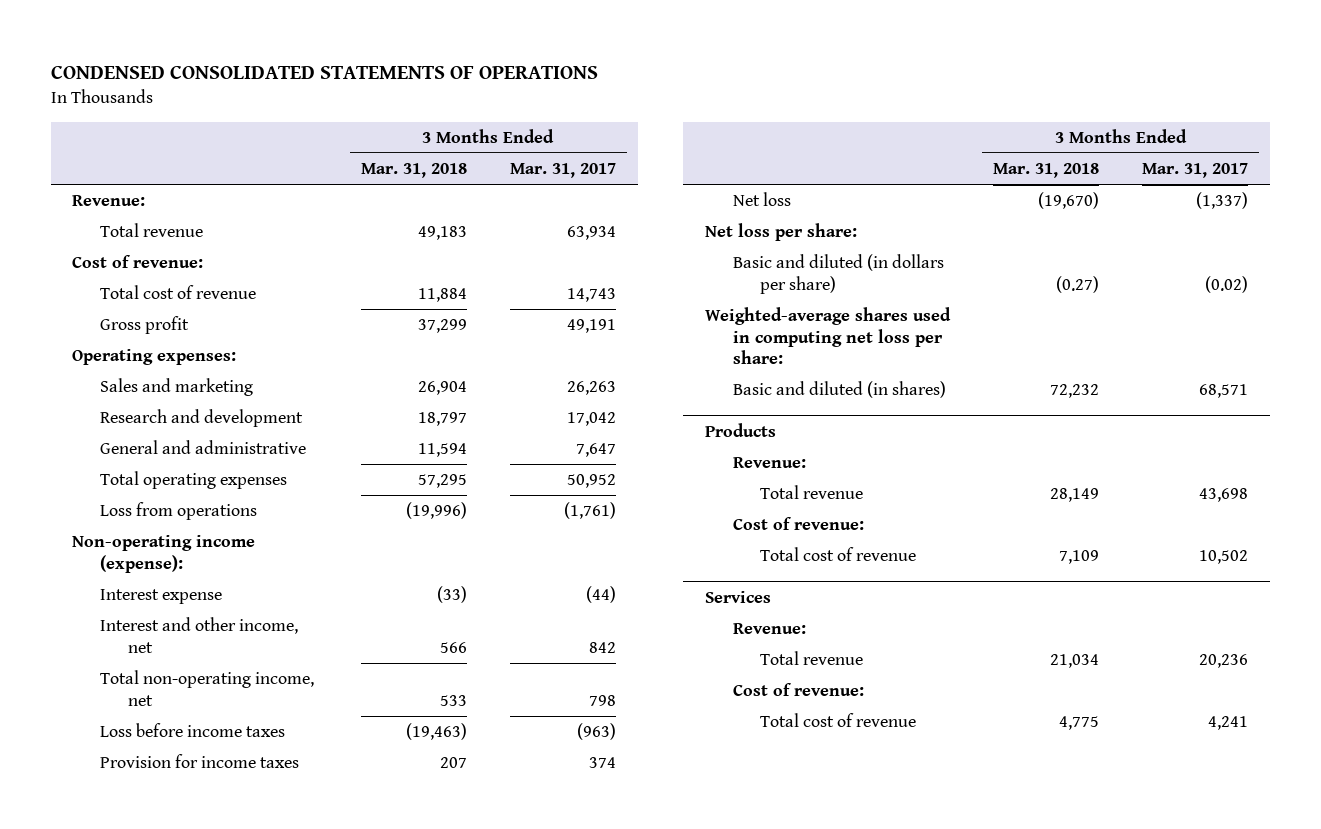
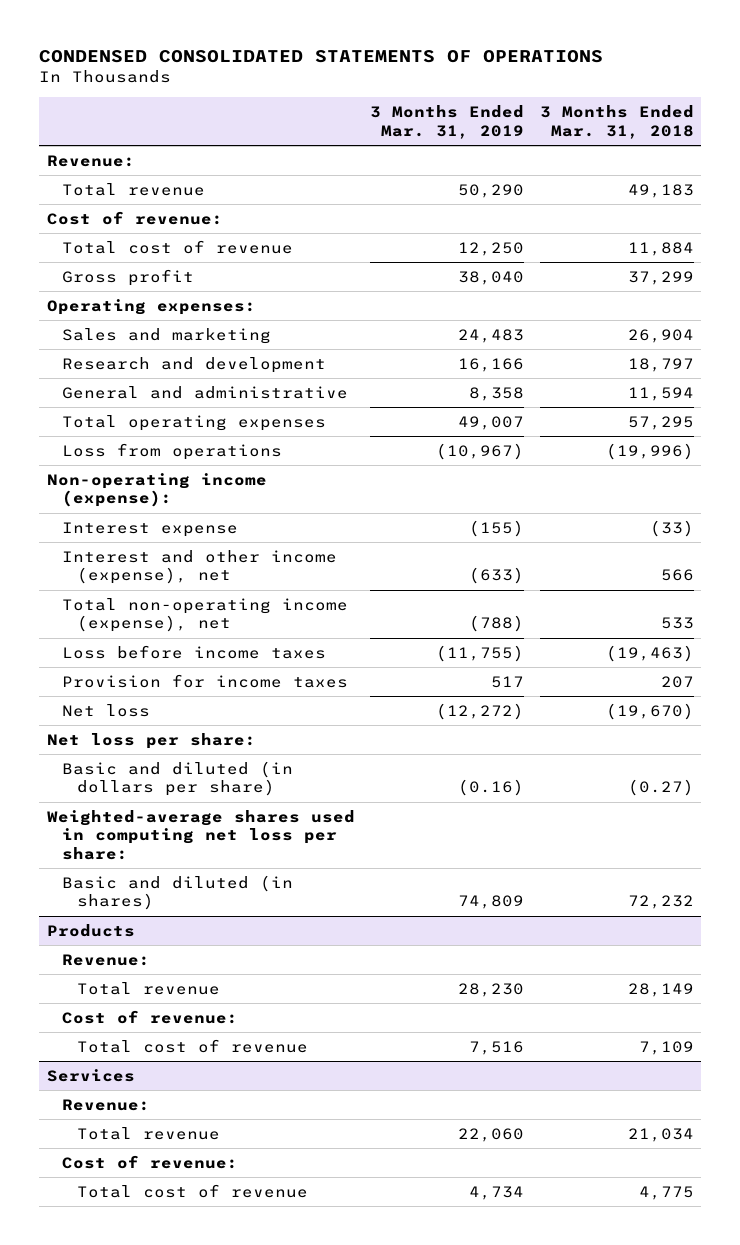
- | 3 Months Ended Mar. 31, 2018 | 3 Months Ended Mar. 31, 2017
+ | 3 Months Ended Mar. 31, 2019 | 3 Months Ended Mar. 31, 2018
- Interest and other income, net | 566 | 842
- Total non-operating income, net | 533 | 798
+ Interest and other income (expense), net | (633) | 566
+ Total non-operating income (expense), net | (788) | 533

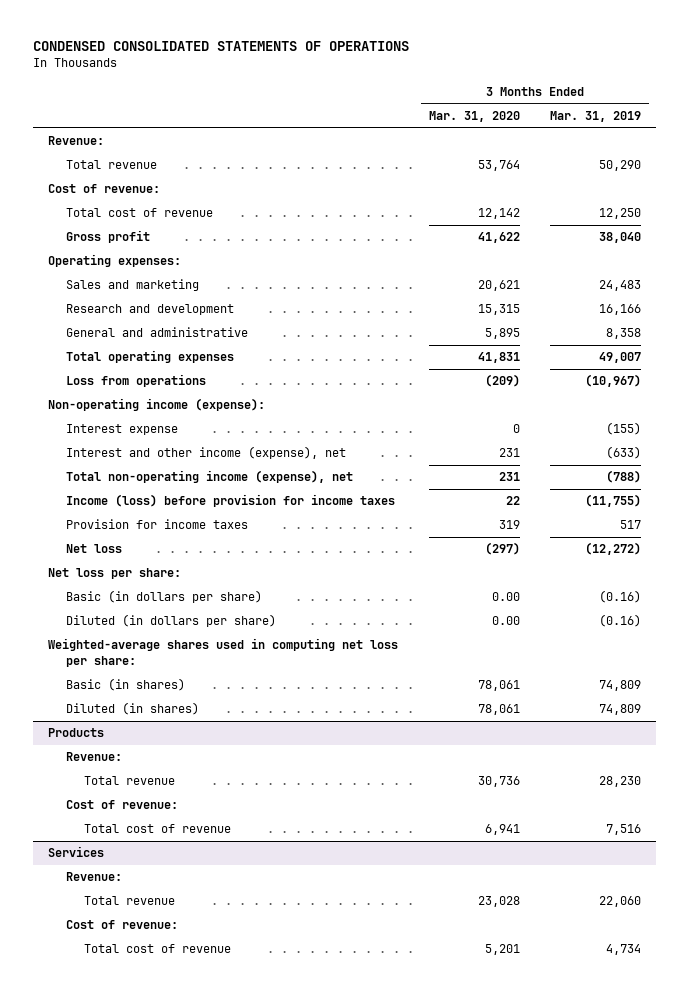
- | 3 Months Ended Mar. 31, 2019 | 3 Months Ended Mar. 31, 2018
+ | 3 Months Ended Mar. 31, 2020 | 3 Months Ended Mar. 31, 2019
- Loss before income taxes | (11,755) | (19,463)
+ Income (loss) before provision for income taxes | 22 | (11,755)
- Basic and diluted (in dollars per share) | (0.16) | (0.27)
+ Basic (in dollars per share) | 0.00 | (0.16)
+ Diluted (in dollars per share) | 0.00 | (0.16)
- Basic and diluted (in shares) | 74,809 | 72,232
+ Basic (in shares) | 78,061 | 74,809
+ Diluted (in shares) | 78,061 | 74,809

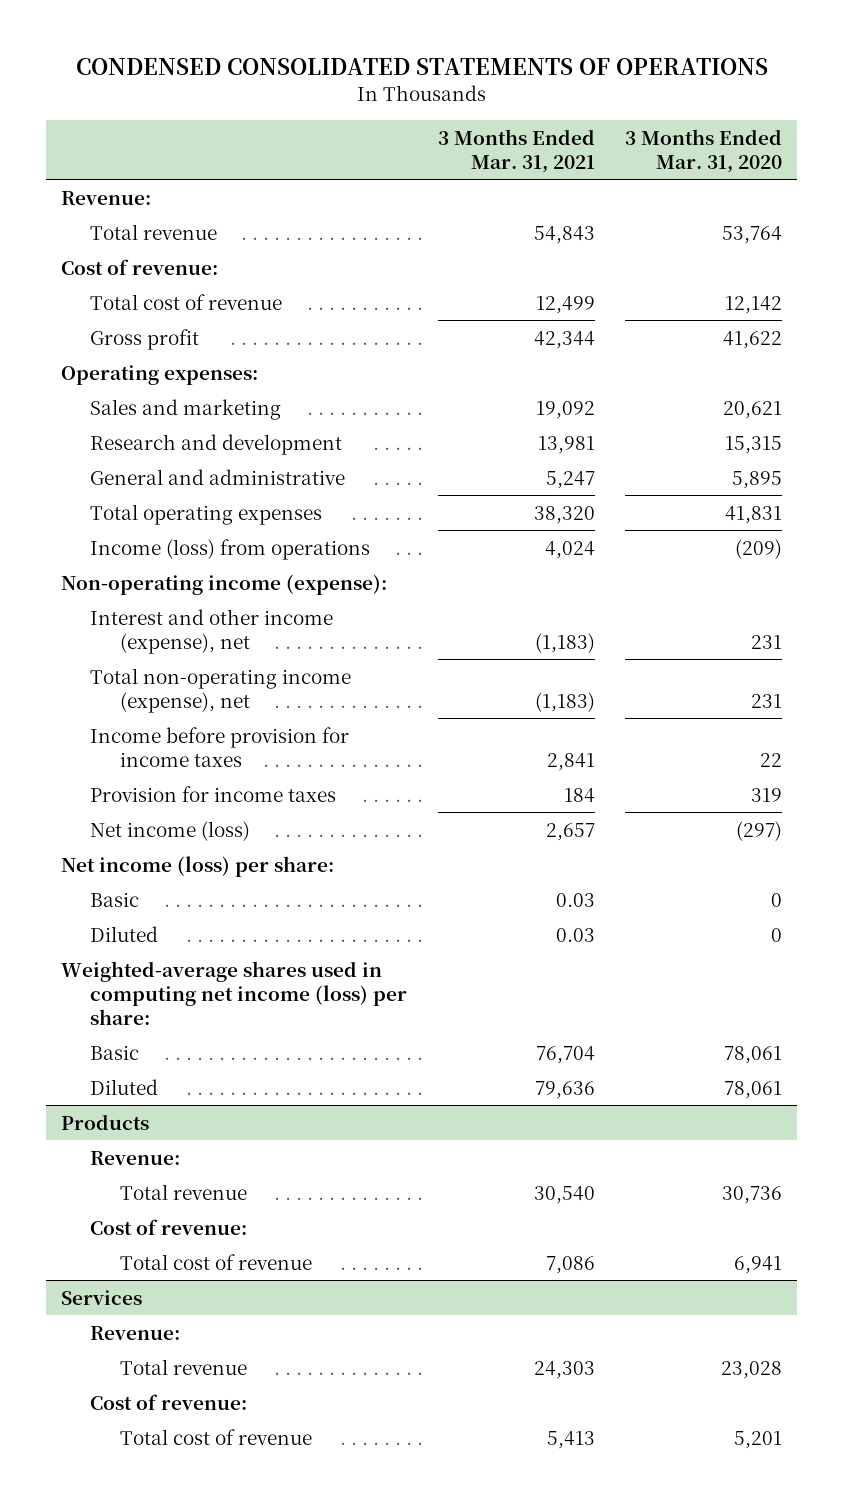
- | 3 Months Ended Mar. 31, 2020 | 3 Months Ended Mar. 31, 2019
+ | 3 Months Ended Mar. 31, 2021 | 3 Months Ended Mar. 31, 2020
- Loss from operations | (209) | (10,967)
+ Income (loss) from operations | 4,024 | (209)
- Interest expense | 0 | (155)
- Income (loss) before provision for income taxes | 22 | (11,755)
+ Income before provision for income taxes | 2,841 | 22
- Net loss | (297) | (12,272)
- Net loss per share:
- Basic (in dollars per share) | 0.00 | (0.16)
- Diluted (in dollars per share) | 0.00 | (0.16)
- Weighted-average shares used in computing net loss per share:
- Basic (in shares) | 78,061 | 74,809
- Diluted (in shares) | 78,061 | 74,809
+ Net income (loss) | 2,657 | (297)
+ Net income (loss) per share:
+ Basic | 0.03 | 0
+ Diluted | 0.03 | 0
+ Weighted-average shares used in computing net income (loss) per share:
+ Basic | 76,704 | 78,061
+ Diluted | 79,636 | 78,061

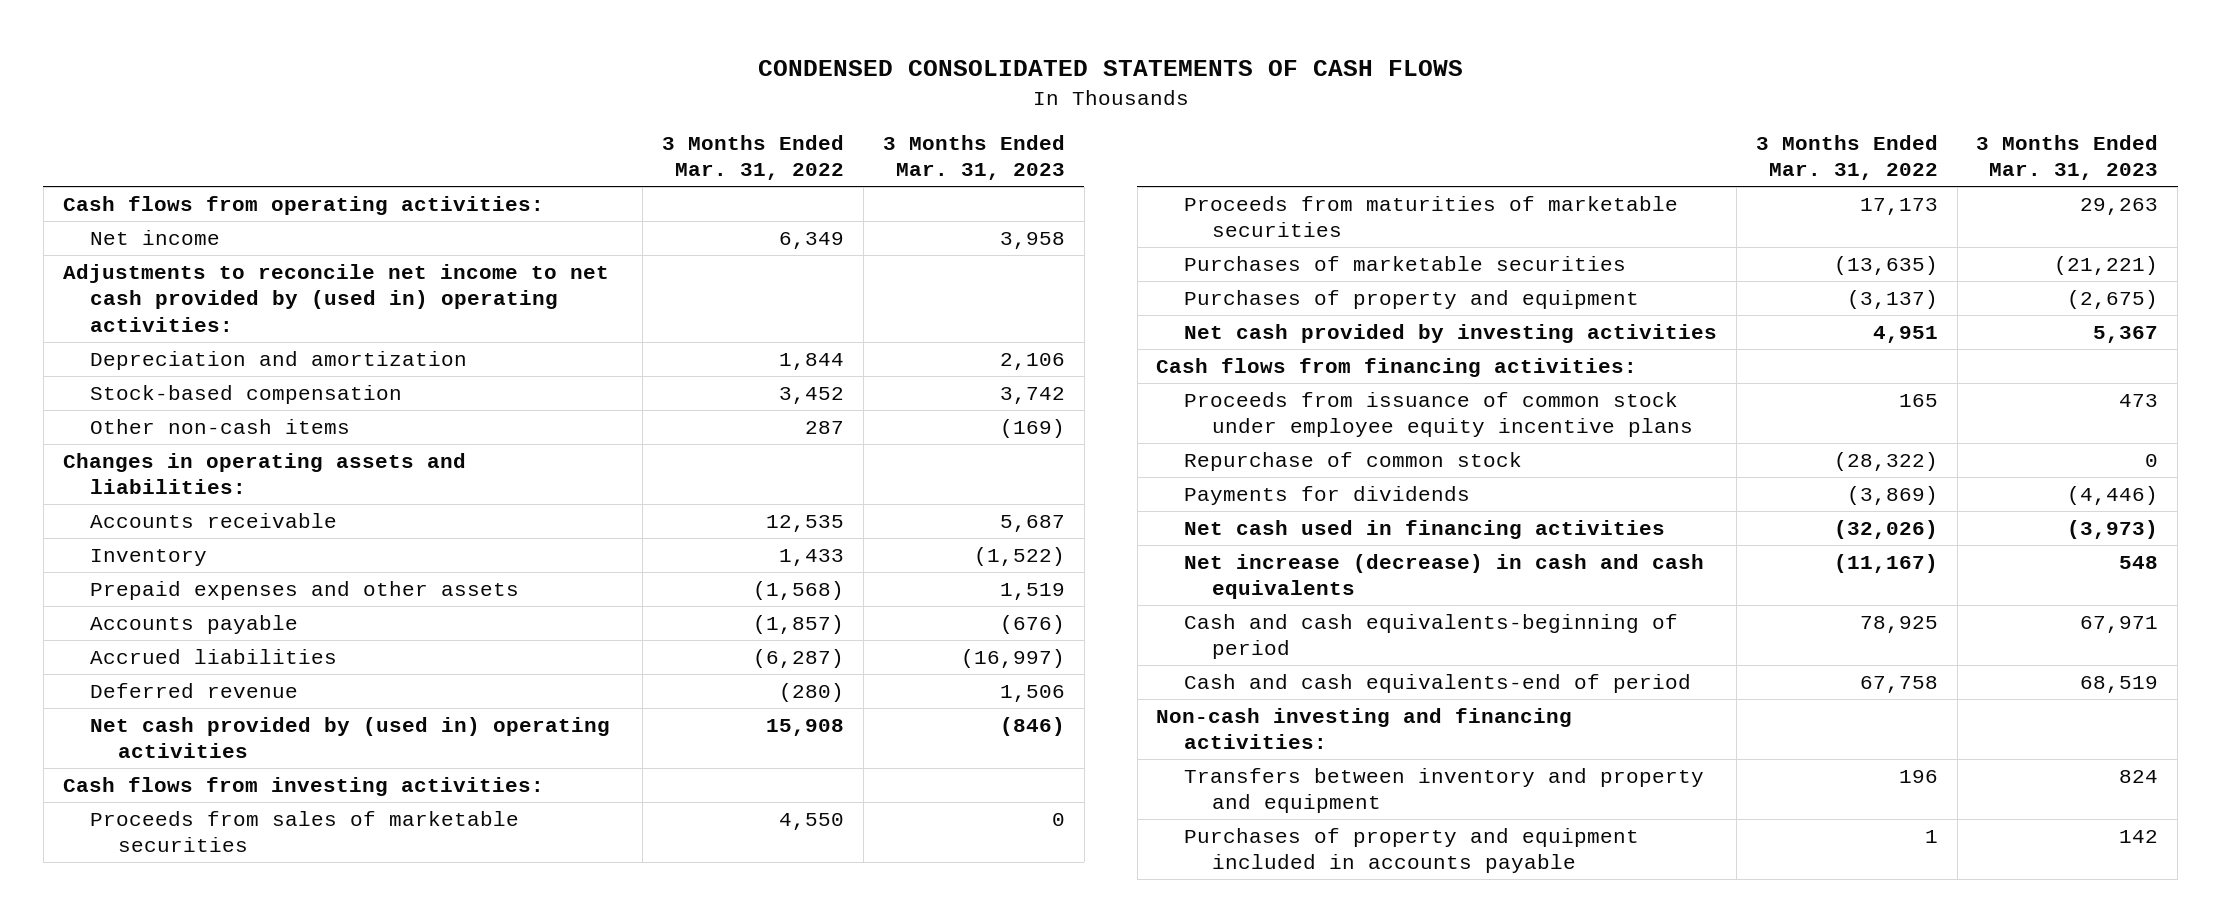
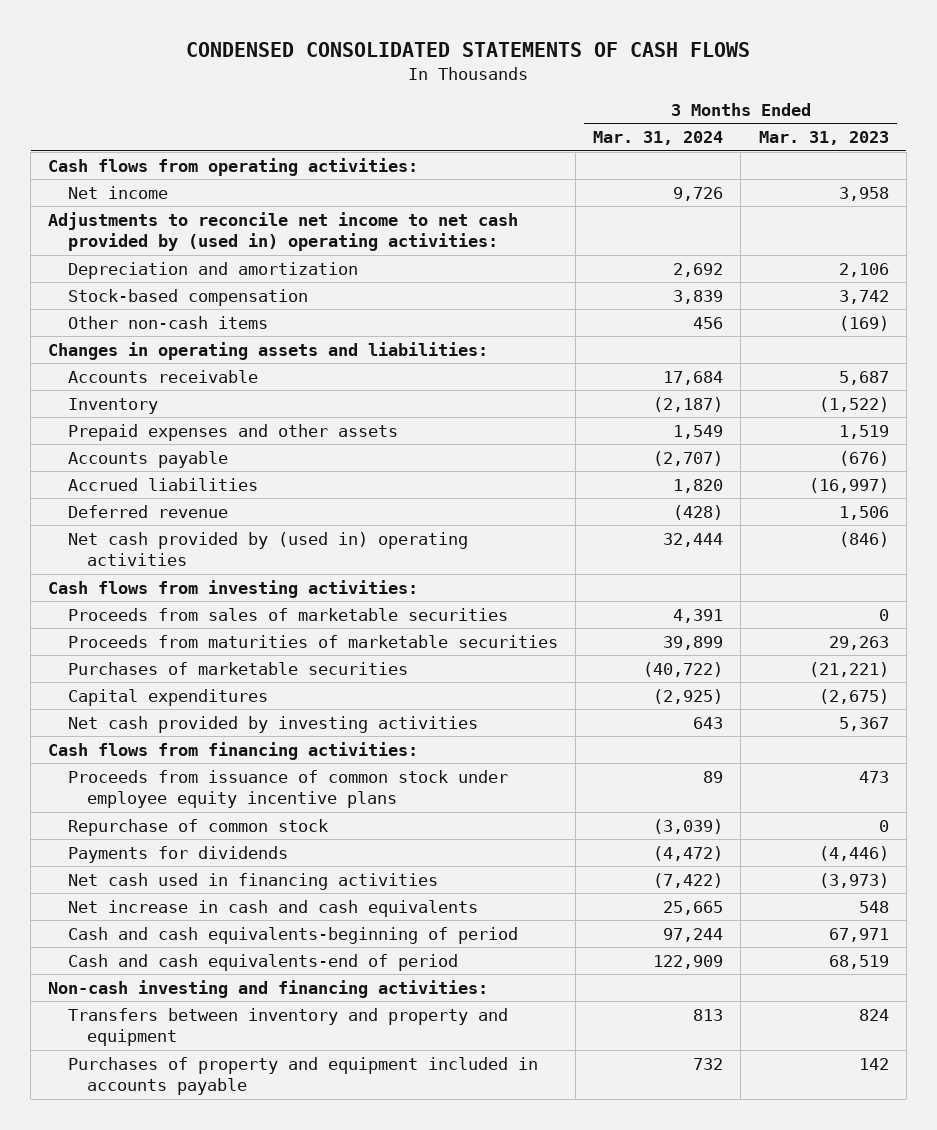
- | 3 Months Ended Mar. 31, 2022 | 3 Months Ended Mar. 31, 2023
+ | 3 Months Ended Mar. 31, 2024 | 3 Months Ended Mar. 31, 2023
- Purchases of property and equipment | (3,137) | (2,675)
+ Capital expenditures | (2,925) | (2,675)
- Net increase (decrease) in cash and cash equivalents | (11,167) | 548
+ Net increase in cash and cash equivalents | 25,665 | 548

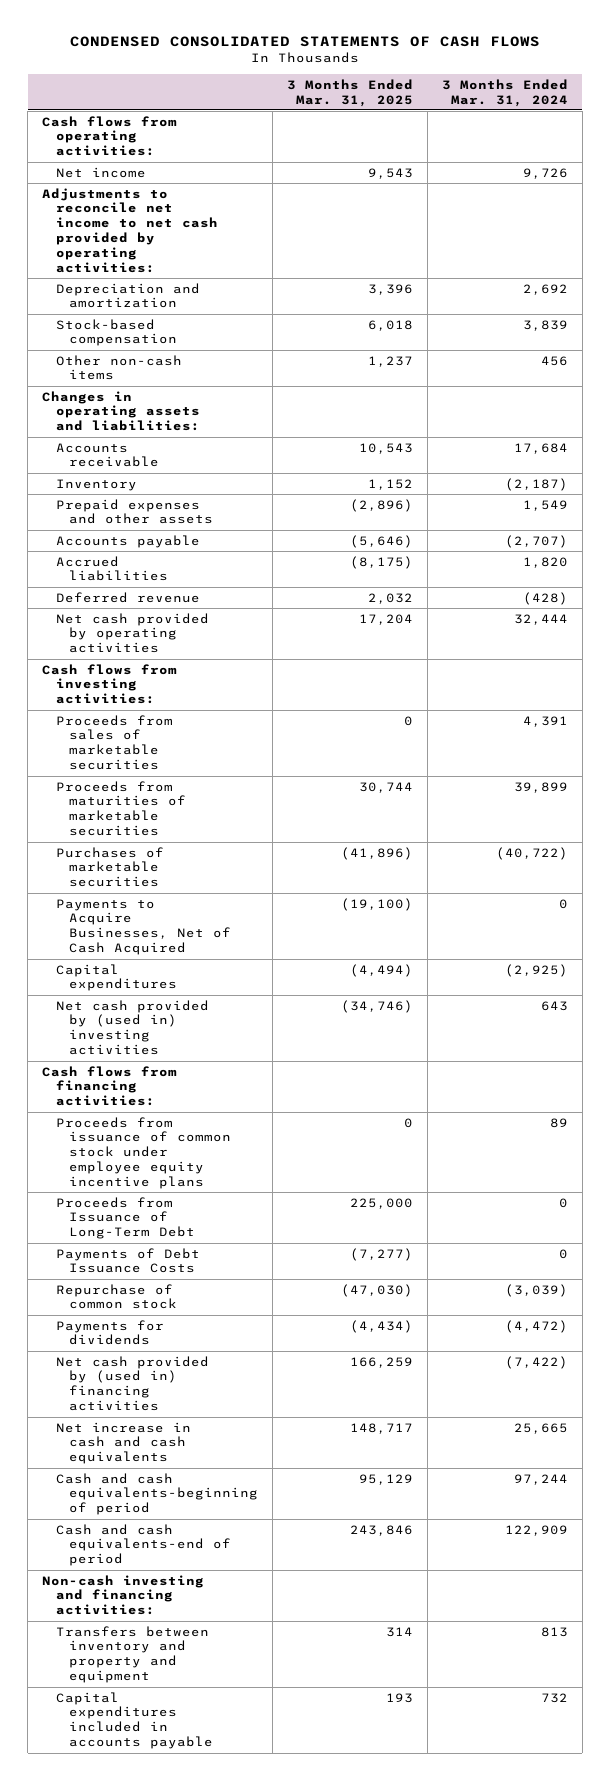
- | 3 Months Ended Mar. 31, 2024 | 3 Months Ended Mar. 31, 2023
+ | 3 Months Ended Mar. 31, 2025 | 3 Months Ended Mar. 31, 2024
- Adjustments to reconcile net income to net cash provided by (used in) operating activities:
+ Adjustments to reconcile net income to net cash provided by operating activities:
- Net cash provided by (used in) operating activities | 32,444 | (846)
+ Net cash provided by operating activities | 17,204 | 32,444
+ Payments to Acquire Businesses, Net of Cash Acquired | (19,100) | 0
- Net cash provided by investing activities | 643 | 5,367
+ Net cash provided by (used in) investing activities | (34,746) | 643
+ Proceeds from Issuance of Long-Term Debt | 225,000 | 0
+ Payments of Debt Issuance Costs | (7,277) | 0
- Net cash used in financing activities | (7,422) | (3,973)
+ Net cash provided by (used in) financing activities | 166,259 | (7,422)
- Purchases of property and equipment included in accounts payable | 732 | 142
+ Capital expenditures included in accounts payable | 193 | 732

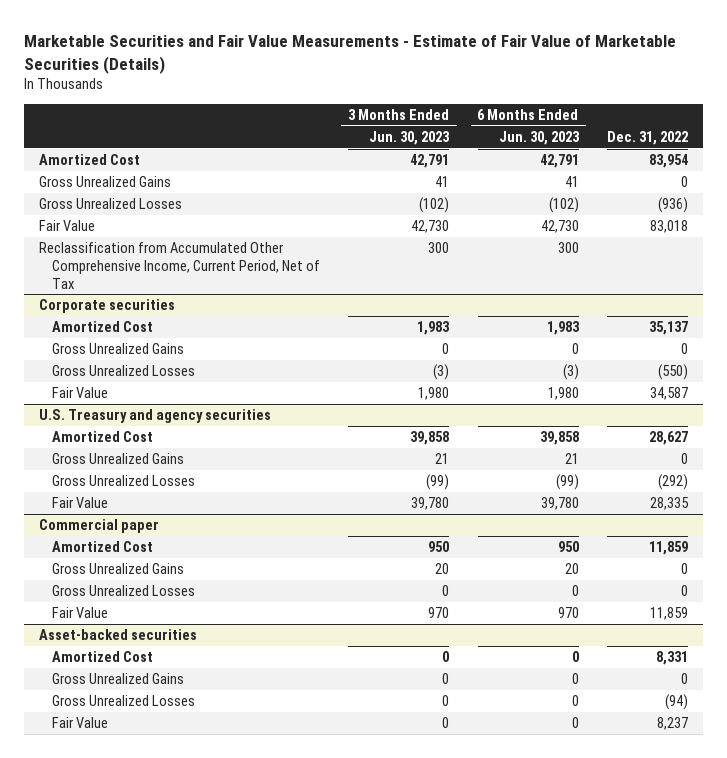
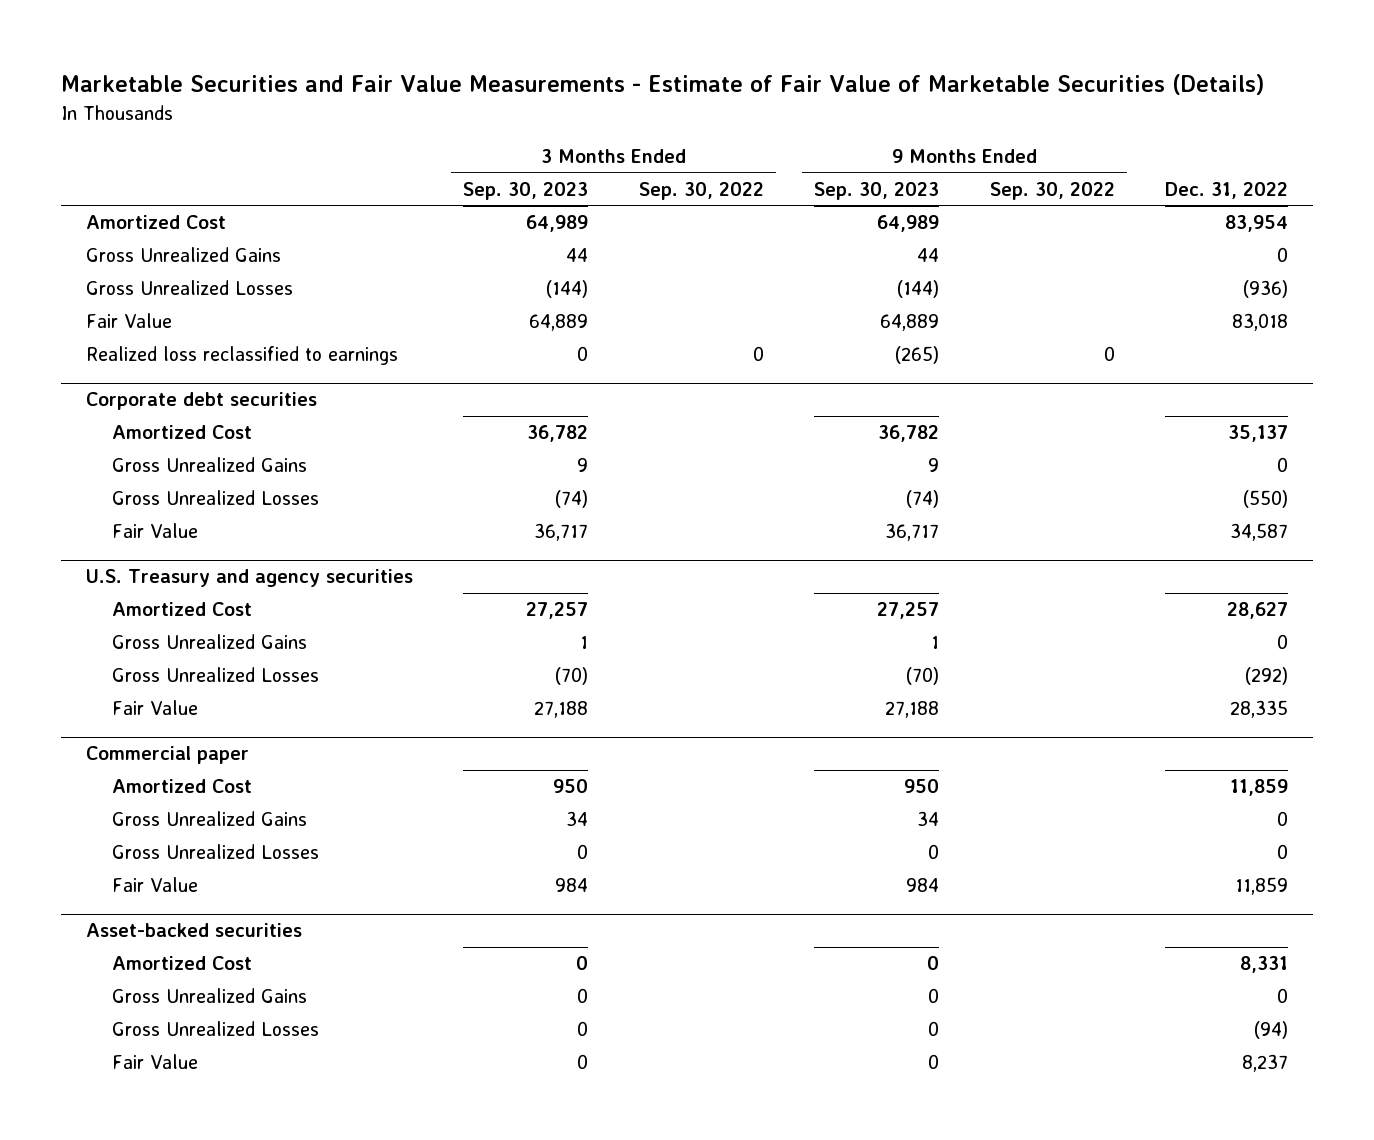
- | 3 Months Ended Jun. 30, 2023 | 6 Months Ended Jun. 30, 2023 | Dec. 31, 2022
+ | 3 Months Ended Sep. 30, 2023 | 3 Months Ended Sep. 30, 2022 | 9 Months Ended Sep. 30, 2023 | 9 Months Ended Sep. 30, 2022 | Dec. 31, 2022
- Reclassification from Accumulated Other Comprehensive Income, Current Period, Net of Tax | 300 | 300 |
- Corporate securities
+ Realized loss reclassified to earnings | 0 | 0 | (265) | 0 |
+ Corporate debt securities

